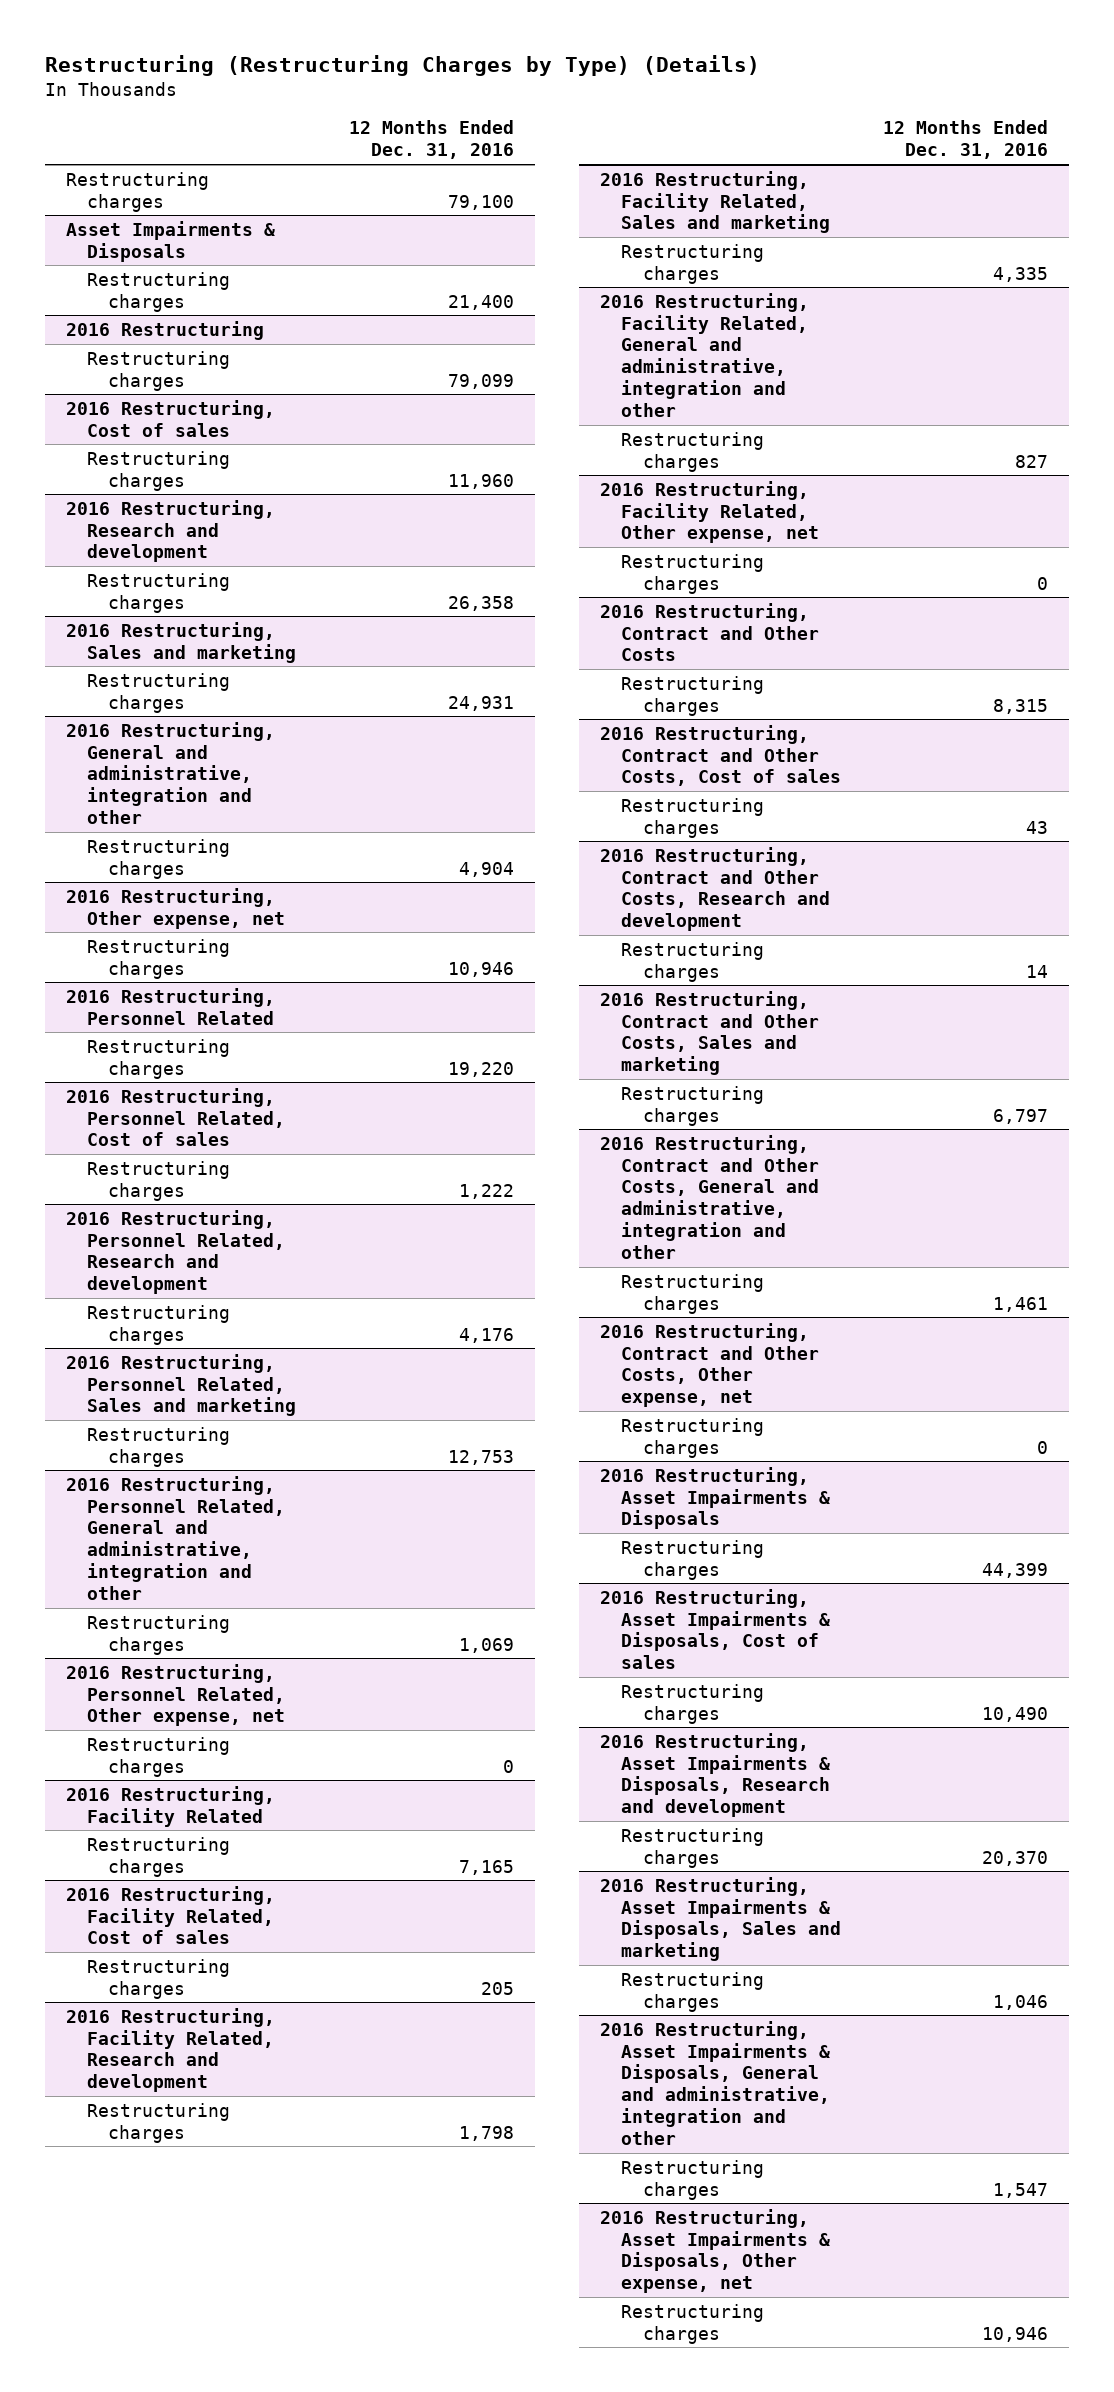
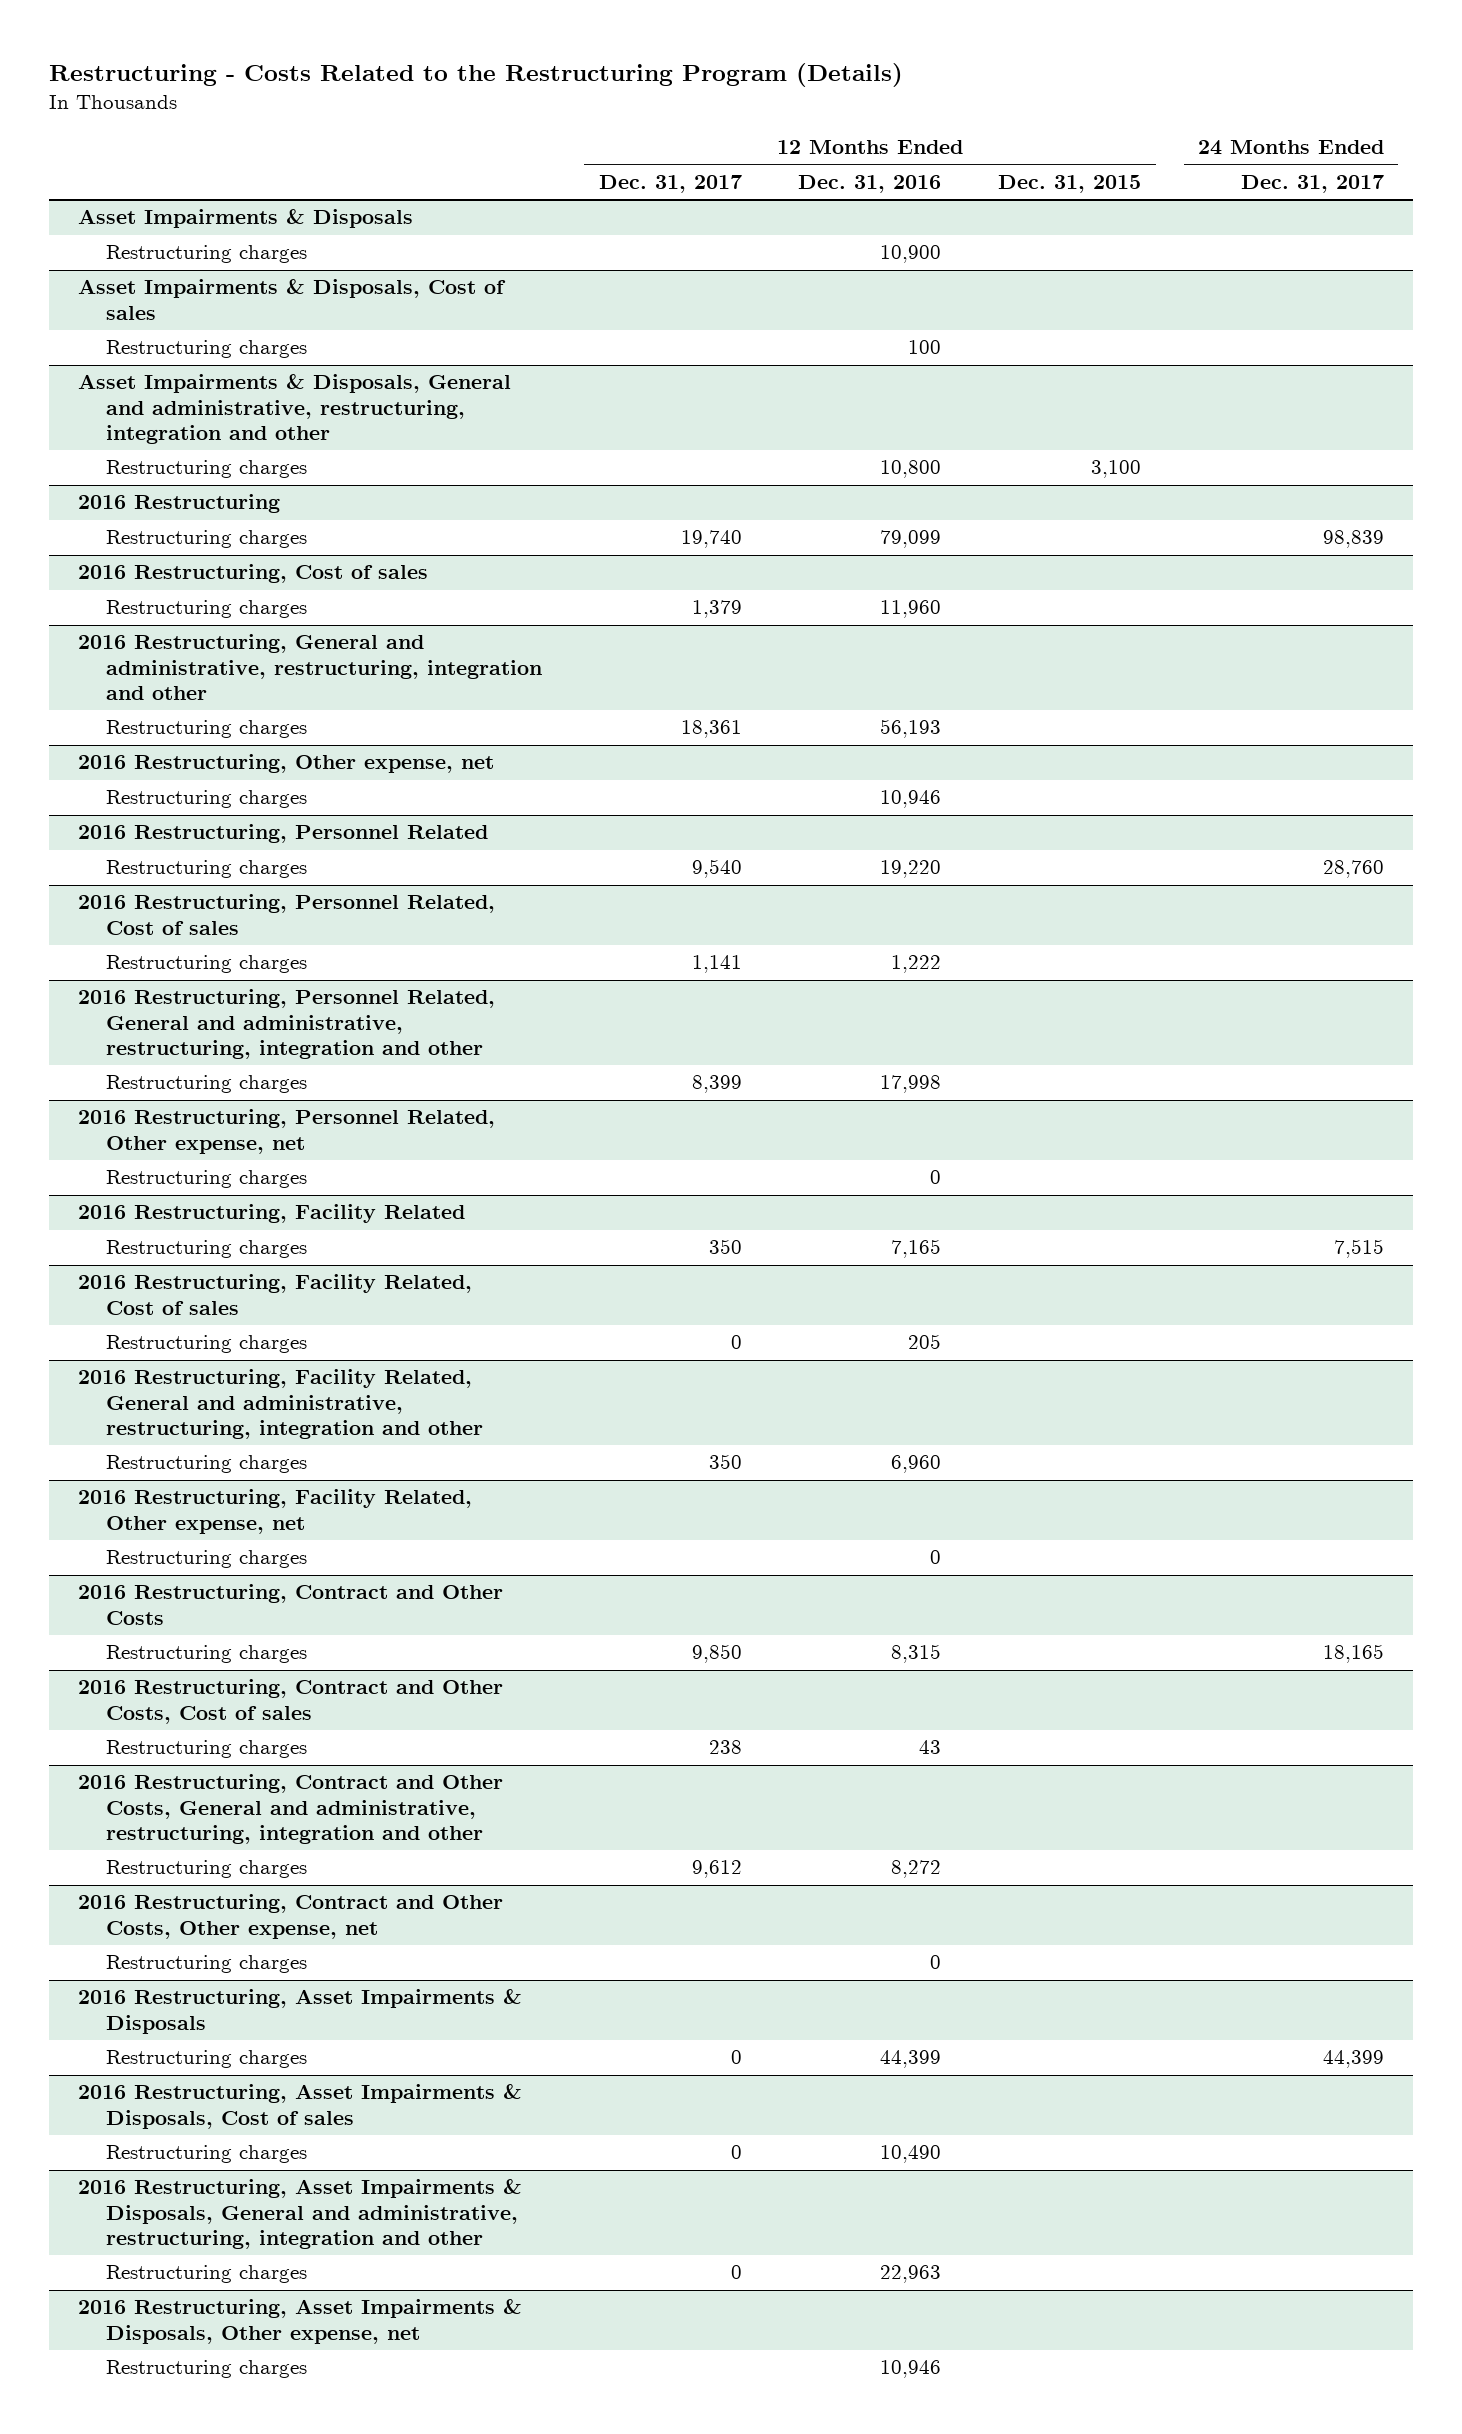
- Restructuring (Restructuring Charges by Type) (Details)
+ Restructuring - Costs Related to the Restructuring Program (Details)
- | 12 Months Ended Dec. 31, 2016
+ | 12 Months Ended Dec. 31, 2017 | 12 Months Ended Dec. 31, 2016 | 12 Months Ended Dec. 31, 2015 | 24 Months Ended Dec. 31, 2017
- Restructuring charges | 79,100
@ Asset Impairments & Disposals
- Restructuring charges | 21,400
+ Restructuring charges | | 10,900 | |
+ Asset Impairments & Disposals, Cost of sales
+ Restructuring charges | | 100 | |
+ Asset Impairments & Disposals, General and administrative, restructuring, integration and other
+ Restructuring charges | | 10,800 | 3,100 |
- 2016 Restructuring, Research and development
- Restructuring charges | 26,358
- 2016 Restructuring, Sales and marketing
- Restructuring charges | 24,931
- 2016 Restructuring, General and administrative, integration and other
- Restructuring charges | 4,904
+ 2016 Restructuring, General and administrative, restructuring, integration and other
+ Restructuring charges | 18,361 | 56,193 | |
- 2016 Restructuring, Personnel Related, Research and development
- Restructuring charges | 4,176
- 2016 Restructuring, Personnel Related, Sales and marketing
- Restructuring charges | 12,753
- 2016 Restructuring, Personnel Related, General and administrative, integration and other
- Restructuring charges | 1,069
+ 2016 Restructuring, Personnel Related, General and administrative, restructuring, integration and other
+ Restructuring charges | 8,399 | 17,998 | |
- 2016 Restructuring, Facility Related, Research and development
- Restructuring charges | 1,798
- 2016 Restructuring, Facility Related, Sales and marketing
- Restructuring charges | 4,335
- 2016 Restructuring, Facility Related, General and administrative, integration and other
- Restructuring charges | 827
+ 2016 Restructuring, Facility Related, General and administrative, restructuring, integration and other
+ Restructuring charges | 350 | 6,960 | |
- 2016 Restructuring, Contract and Other Costs, Research and development
- Restructuring charges | 14
- 2016 Restructuring, Contract and Other Costs, Sales and marketing
- Restructuring charges | 6,797
- 2016 Restructuring, Contract and Other Costs, General and administrative, integration and other
- Restructuring charges | 1,461
+ 2016 Restructuring, Contract and Other Costs, General and administrative, restructuring, integration and other
+ Restructuring charges | 9,612 | 8,272 | |
- 2016 Restructuring, Asset Impairments & Disposals, Research and development
- Restructuring charges | 20,370
- 2016 Restructuring, Asset Impairments & Disposals, Sales and marketing
- Restructuring charges | 1,046
- 2016 Restructuring, Asset Impairments & Disposals, General and administrative, integration and other
- Restructuring charges | 1,547
+ 2016 Restructuring, Asset Impairments & Disposals, General and administrative, restructuring, integration and other
+ Restructuring charges | 0 | 22,963 | |

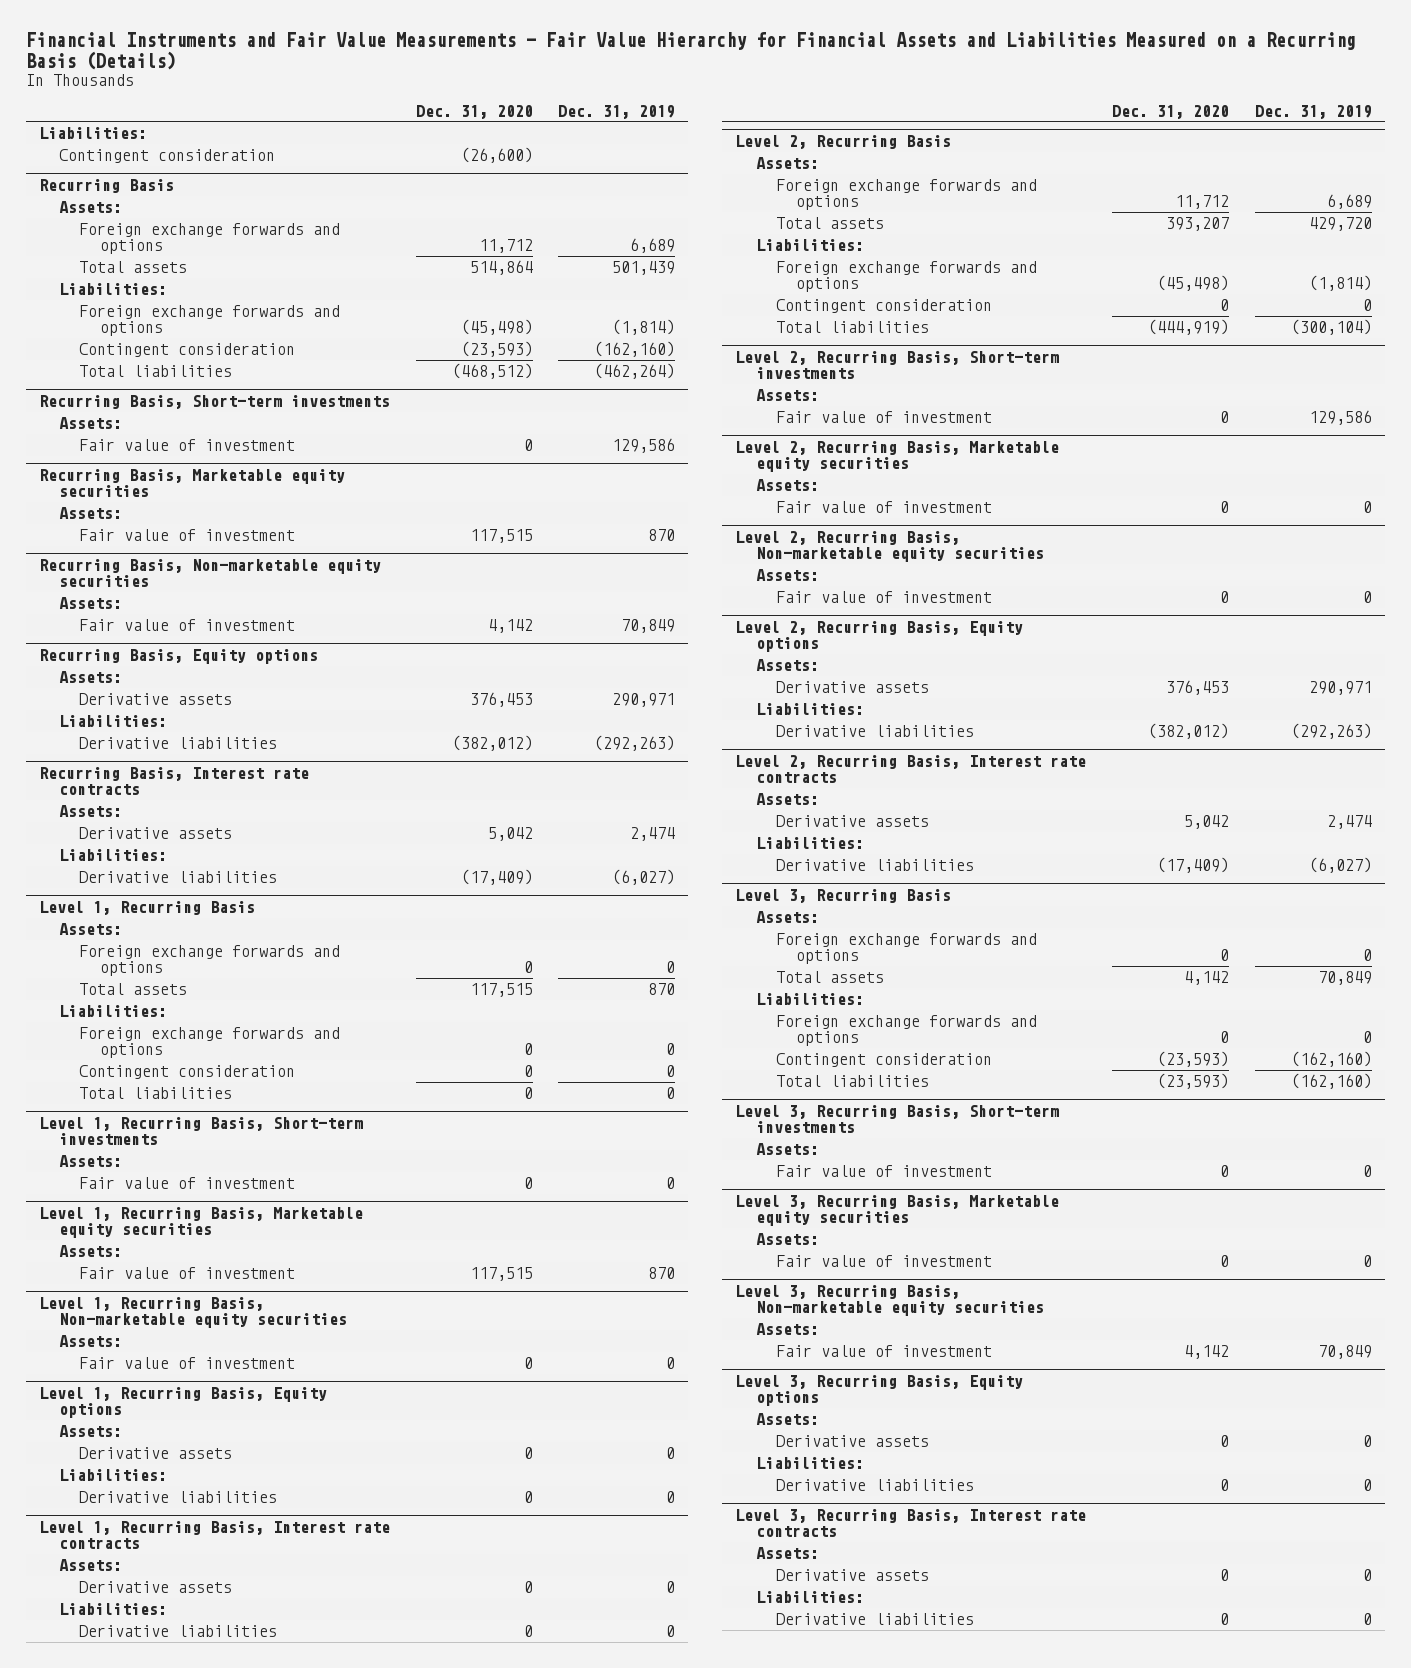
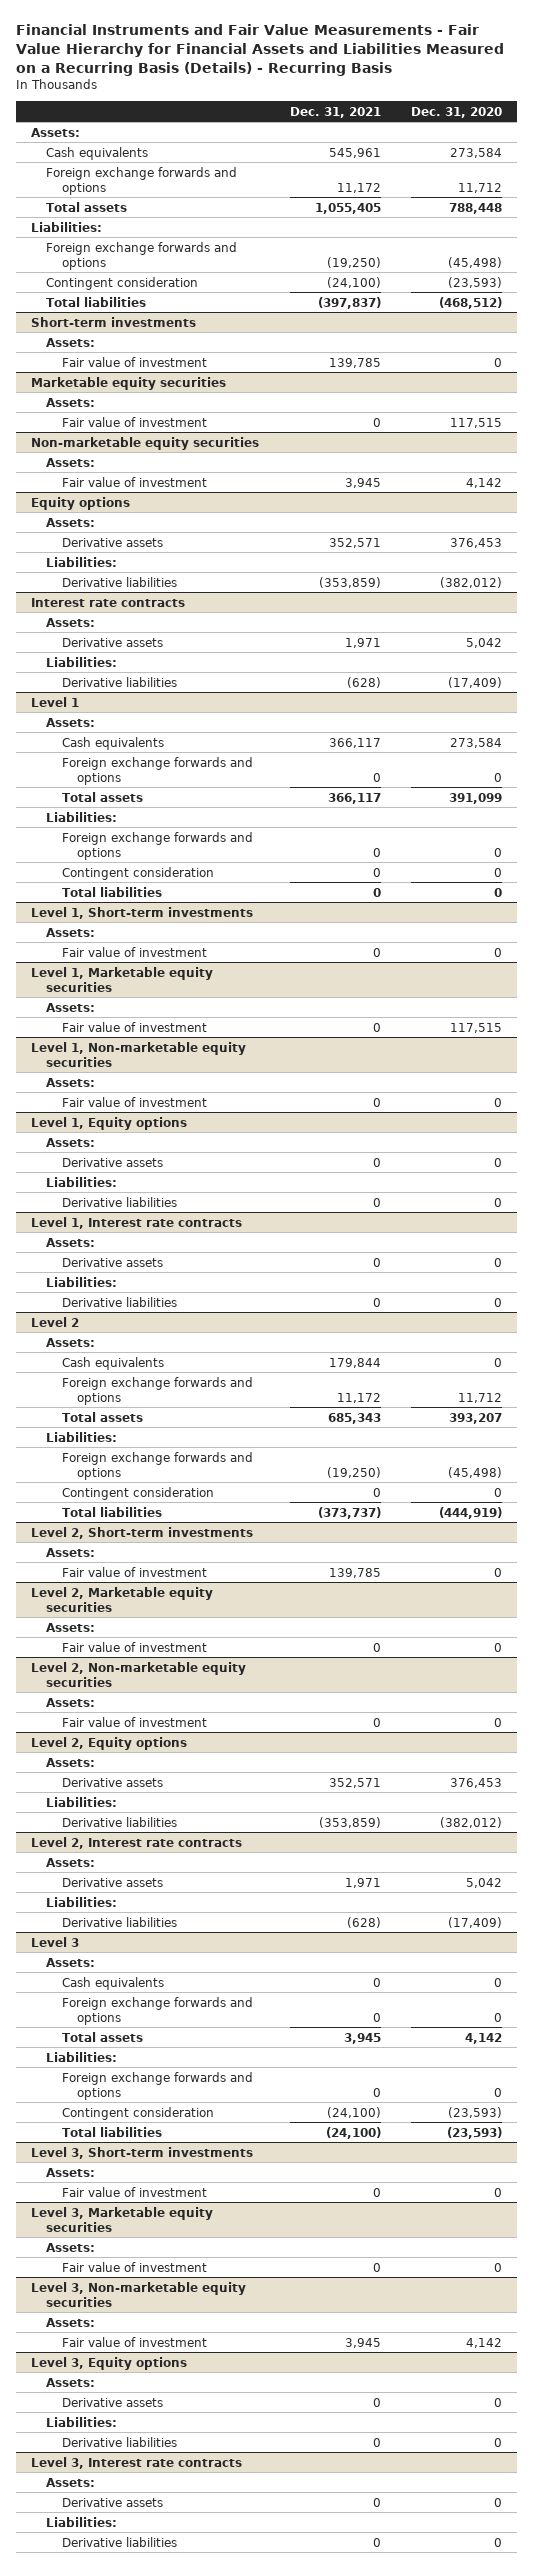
- Financial Instruments and Fair Value Measurements - Fair Value Hierarchy for Financial Assets and Liabilities Measured on a Recurring Basis (Details)
+ Financial Instruments and Fair Value Measurements - Fair Value Hierarchy for Financial Assets and Liabilities Measured on a Recurring Basis (Details) - Recurring Basis
- | Dec. 31, 2020 | Dec. 31, 2019
+ | Dec. 31, 2021 | Dec. 31, 2020
- Liabilities:
- Contingent consideration | (26,600) |
- Recurring Basis
+ Cash equivalents | 545,961 | 273,584
- Total assets | 514,864 | 501,439
+ Total assets | 1,055,405 | 788,448
- Recurring Basis, Short-term investments
+ Short-term investments
- Recurring Basis, Marketable equity securities
+ Marketable equity securities
- Recurring Basis, Non-marketable equity securities
+ Non-marketable equity securities
- Recurring Basis, Equity options
+ Equity options
- Recurring Basis, Interest rate contracts
+ Interest rate contracts
- Level 1, Recurring Basis
+ Level 1
+ Cash equivalents | 366,117 | 273,584
- Total assets | 117,515 | 870
+ Total assets | 366,117 | 391,099
- Level 1, Recurring Basis, Short-term investments
+ Level 1, Short-term investments
- Level 1, Recurring Basis, Marketable equity securities
+ Level 1, Marketable equity securities
- Level 1, Recurring Basis, Non-marketable equity securities
+ Level 1, Non-marketable equity securities
- Level 1, Recurring Basis, Equity options
+ Level 1, Equity options
- Level 1, Recurring Basis, Interest rate contracts
+ Level 1, Interest rate contracts
- Level 2, Recurring Basis
+ Level 2
+ Cash equivalents | 179,844 | 0
- Level 2, Recurring Basis, Short-term investments
+ Level 2, Short-term investments
- Level 2, Recurring Basis, Marketable equity securities
+ Level 2, Marketable equity securities
- Level 2, Recurring Basis, Non-marketable equity securities
+ Level 2, Non-marketable equity securities
- Level 2, Recurring Basis, Equity options
+ Level 2, Equity options
- Level 2, Recurring Basis, Interest rate contracts
+ Level 2, Interest rate contracts
- Level 3, Recurring Basis
+ Level 3
+ Cash equivalents | 0 | 0
- Level 3, Recurring Basis, Short-term investments
+ Level 3, Short-term investments
- Level 3, Recurring Basis, Marketable equity securities
+ Level 3, Marketable equity securities
- Level 3, Recurring Basis, Non-marketable equity securities
+ Level 3, Non-marketable equity securities
- Level 3, Recurring Basis, Equity options
+ Level 3, Equity options
- Level 3, Recurring Basis, Interest rate contracts
+ Level 3, Interest rate contracts

